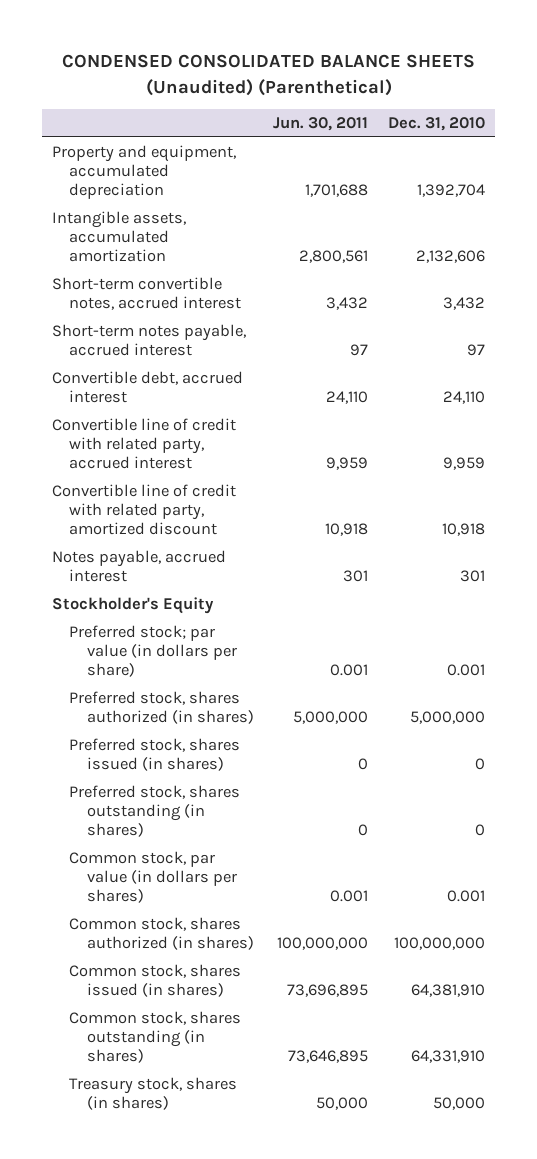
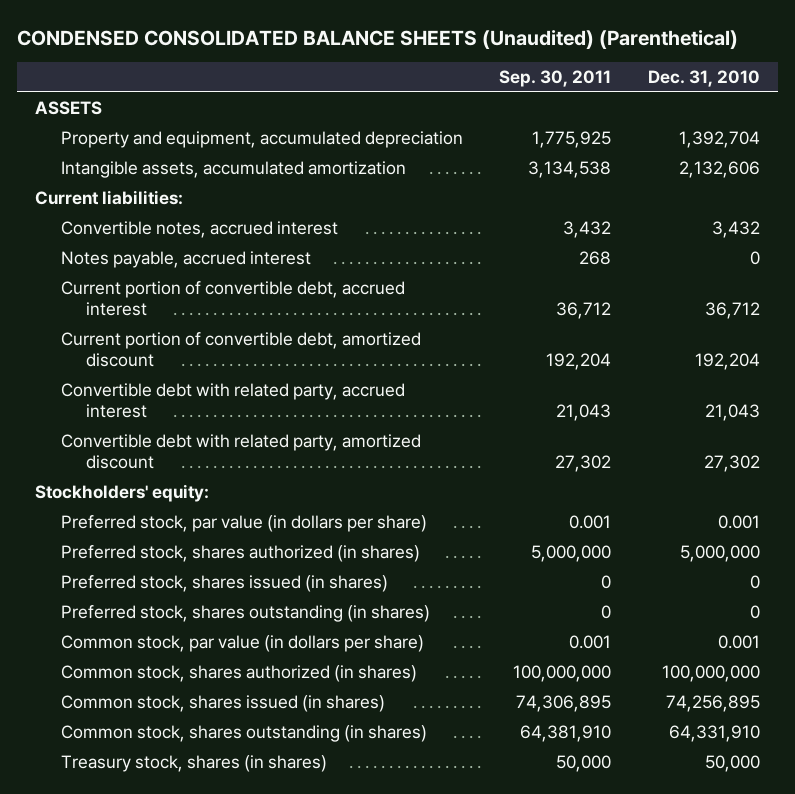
- | Jun. 30, 2011 | Dec. 31, 2010
+ | Sep. 30, 2011 | Dec. 31, 2010
+ ASSETS
- Short-term convertible notes, accrued interest | 3,432 | 3,432
- Short-term notes payable, accrued interest | 97 | 97
- Convertible debt, accrued interest | 24,110 | 24,110
- Convertible line of credit with related party, accrued interest | 9,959 | 9,959
- Convertible line of credit with related party, amortized discount | 10,918 | 10,918
- Notes payable, accrued interest | 301 | 301
- Stockholder's Equity
- Preferred stock; par value (in dollars per share) | 0.001 | 0.001
+ Current liabilities:
+ Convertible notes, accrued interest | 3,432 | 3,432
+ Notes payable, accrued interest | 268 | 0
+ Current portion of convertible debt, accrued interest | 36,712 | 36,712
+ Current portion of convertible debt, amortized discount | 192,204 | 192,204
+ Convertible debt with related party, accrued interest | 21,043 | 21,043
+ Convertible debt with related party, amortized discount | 27,302 | 27,302
+ Stockholders' equity:
+ Preferred stock, par value (in dollars per share) | 0.001 | 0.001
- Common stock, par value (in dollars per shares) | 0.001 | 0.001
+ Common stock, par value (in dollars per share) | 0.001 | 0.001
- Common stock, shares issued (in shares) | 73,696,895 | 64,381,910
+ Common stock, shares issued (in shares) | 74,306,895 | 74,256,895

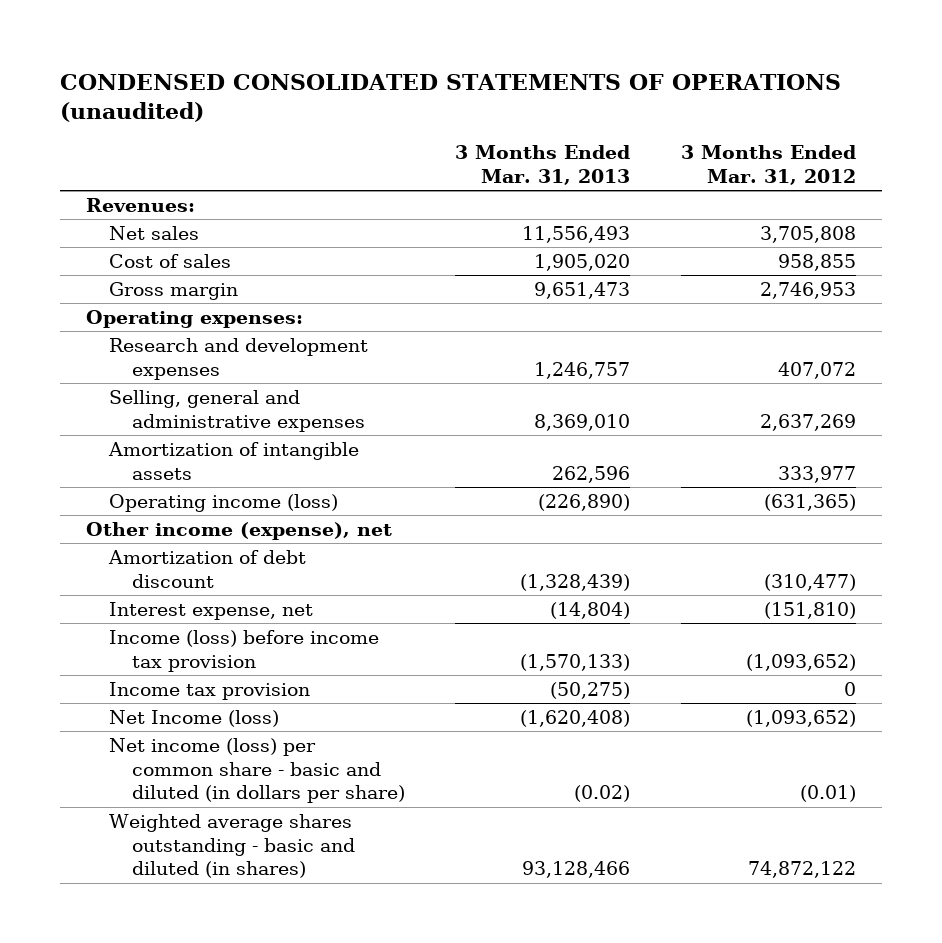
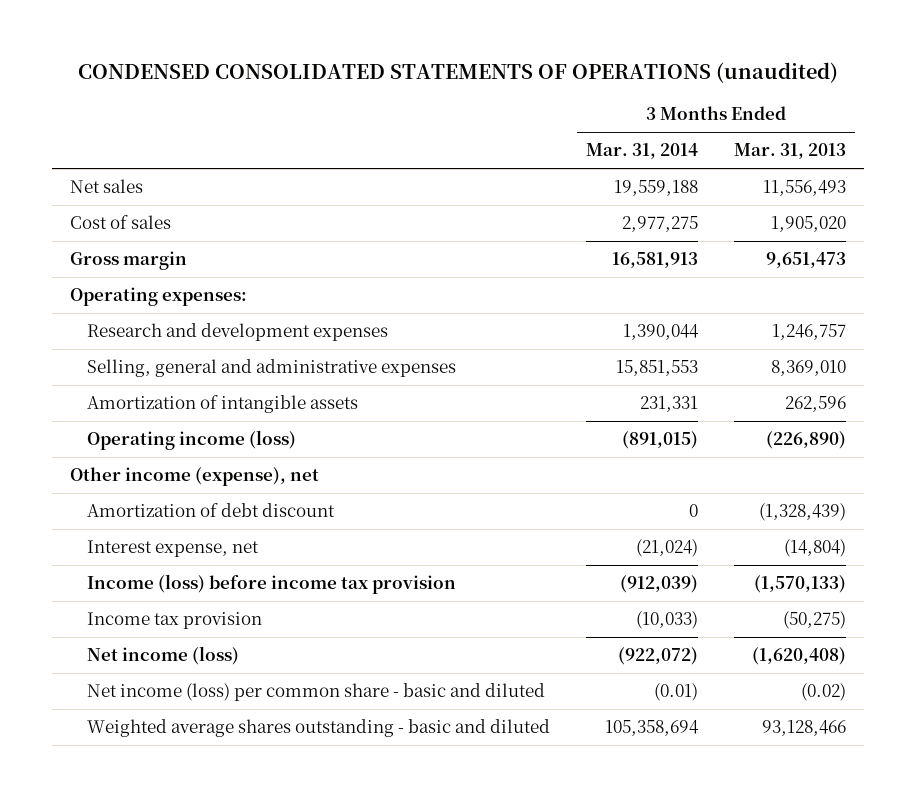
- | 3 Months Ended Mar. 31, 2013 | 3 Months Ended Mar. 31, 2012
+ | 3 Months Ended Mar. 31, 2014 | 3 Months Ended Mar. 31, 2013
- Revenues:
- Net Income (loss) | (1,620,408) | (1,093,652)
- Net income (loss) per common share - basic and diluted (in dollars per share) | (0.02) | (0.01)
- Weighted average shares outstanding - basic and diluted (in shares) | 93,128,466 | 74,872,122
+ Net income (loss) | (922,072) | (1,620,408)
+ Net income (loss) per common share - basic and diluted | (0.01) | (0.02)
+ Weighted average shares outstanding - basic and diluted | 105,358,694 | 93,128,466

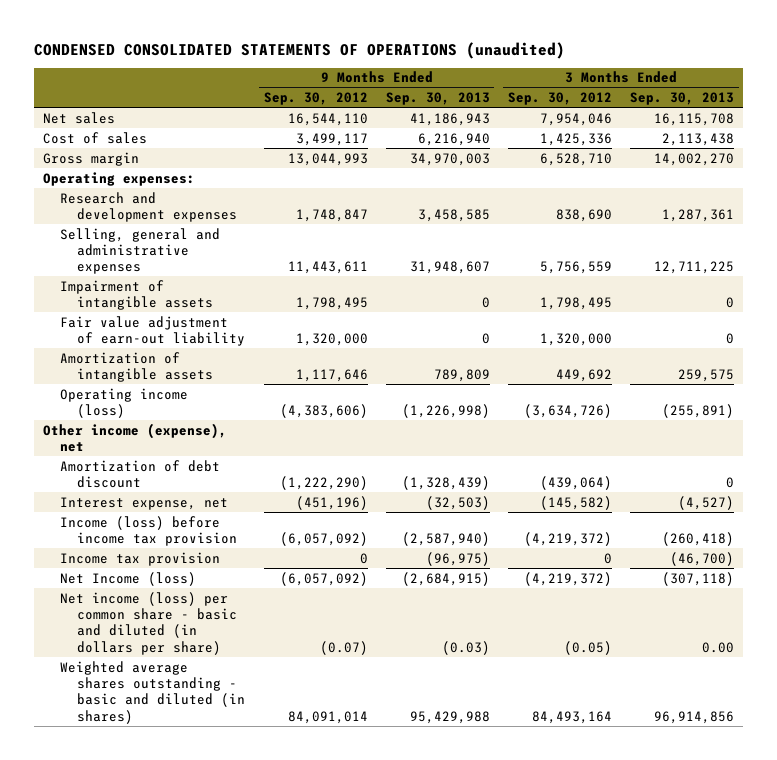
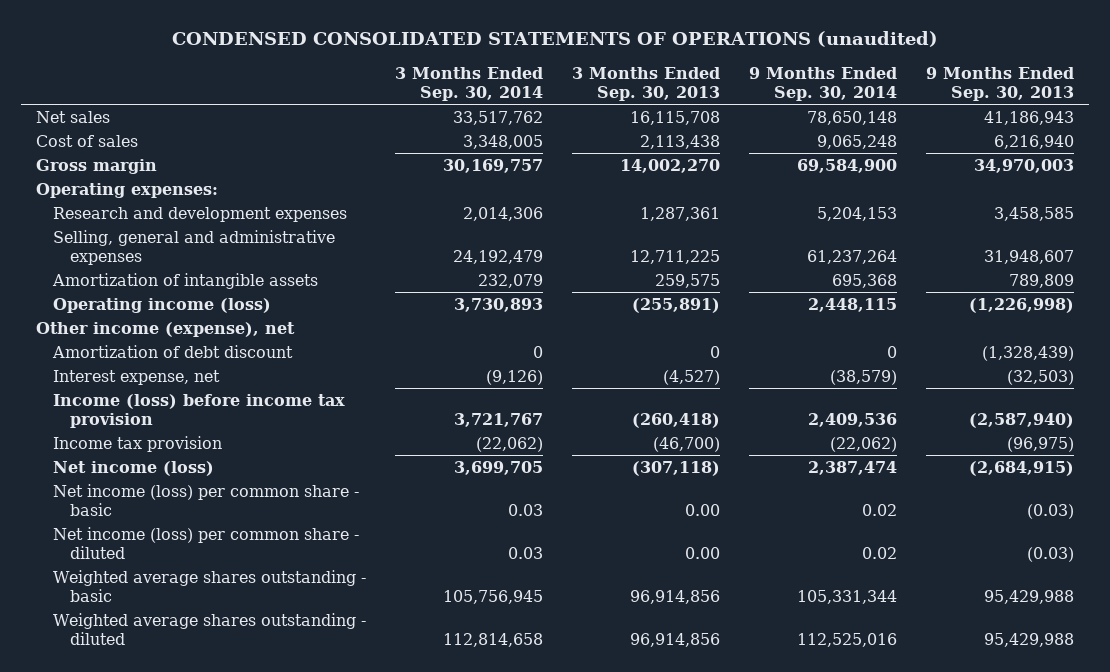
- | 9 Months Ended Sep. 30, 2012 | 9 Months Ended Sep. 30, 2013 | 3 Months Ended Sep. 30, 2012 | 3 Months Ended Sep. 30, 2013
+ | 3 Months Ended Sep. 30, 2014 | 3 Months Ended Sep. 30, 2013 | 9 Months Ended Sep. 30, 2014 | 9 Months Ended Sep. 30, 2013
- Impairment of intangible assets | 1,798,495 | 0 | 1,798,495 | 0
- Fair value adjustment of earn-out liability | 1,320,000 | 0 | 1,320,000 | 0
- Net Income (loss) | (6,057,092) | (2,684,915) | (4,219,372) | (307,118)
- Net income (loss) per common share - basic and diluted (in dollars per share) | (0.07) | (0.03) | (0.05) | 0.00
- Weighted average shares outstanding - basic and diluted (in shares) | 84,091,014 | 95,429,988 | 84,493,164 | 96,914,856
+ Net income (loss) | 3,699,705 | (307,118) | 2,387,474 | (2,684,915)
+ Net income (loss) per common share - basic | 0.03 | 0.00 | 0.02 | (0.03)
+ Net income (loss) per common share - diluted | 0.03 | 0.00 | 0.02 | (0.03)
+ Weighted average shares outstanding - basic | 105,756,945 | 96,914,856 | 105,331,344 | 95,429,988
+ Weighted average shares outstanding - diluted | 112,814,658 | 96,914,856 | 112,525,016 | 95,429,988

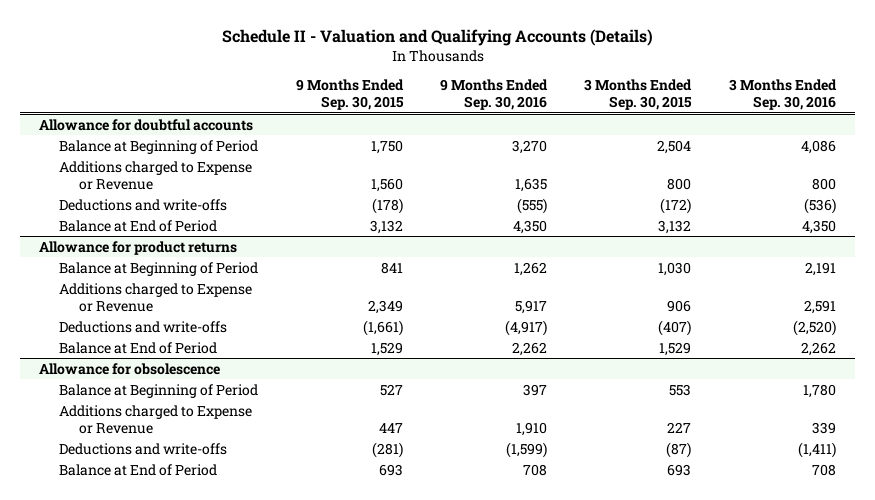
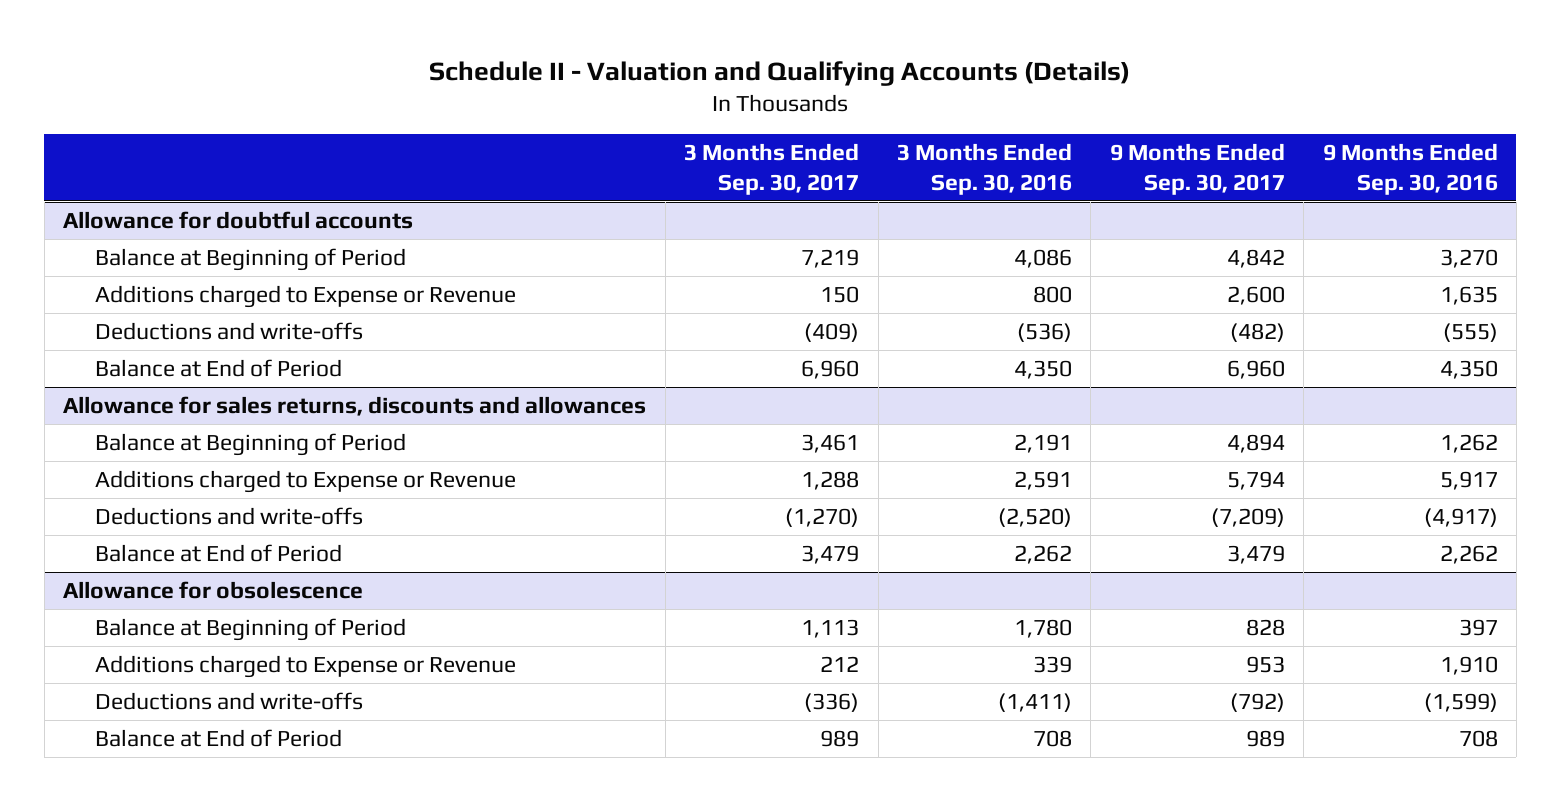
- | 9 Months Ended Sep. 30, 2015 | 9 Months Ended Sep. 30, 2016 | 3 Months Ended Sep. 30, 2015 | 3 Months Ended Sep. 30, 2016
+ | 3 Months Ended Sep. 30, 2017 | 3 Months Ended Sep. 30, 2016 | 9 Months Ended Sep. 30, 2017 | 9 Months Ended Sep. 30, 2016
- Allowance for product returns
+ Allowance for sales returns, discounts and allowances

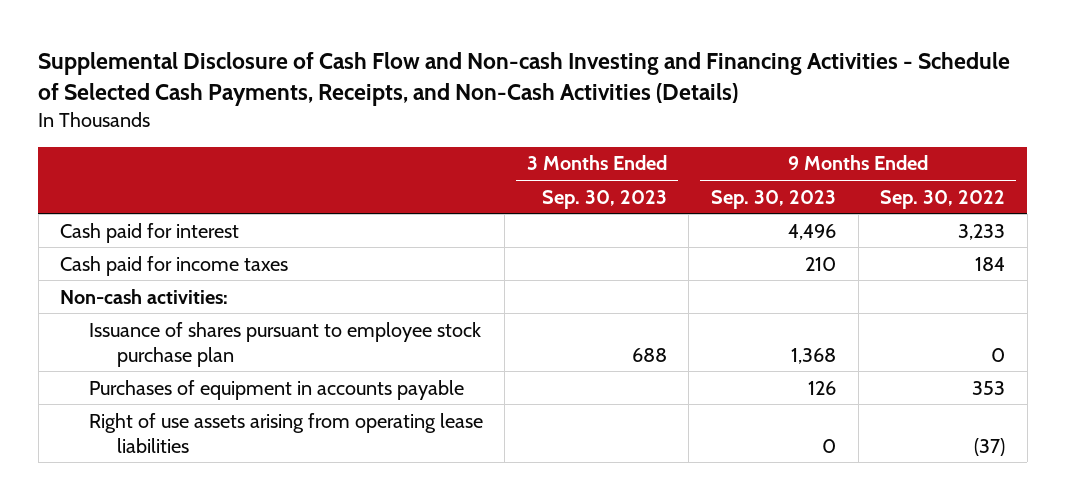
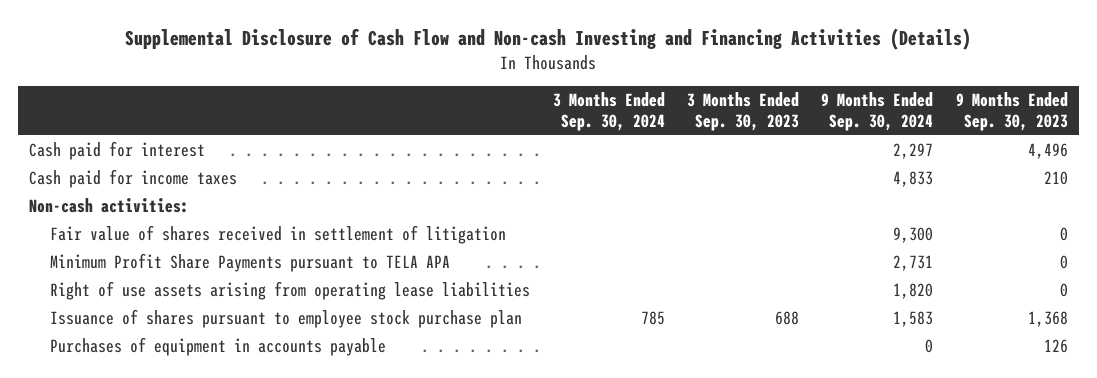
- Supplemental Disclosure of Cash Flow and Non-cash Investing and Financing Activities - Schedule of Selected Cash Payments, Receipts, and Non-Cash Activities (Details)
+ Supplemental Disclosure of Cash Flow and Non-cash Investing and Financing Activities (Details)
- | 3 Months Ended Sep. 30, 2023 | 9 Months Ended Sep. 30, 2023 | 9 Months Ended Sep. 30, 2022
+ | 3 Months Ended Sep. 30, 2024 | 3 Months Ended Sep. 30, 2023 | 9 Months Ended Sep. 30, 2024 | 9 Months Ended Sep. 30, 2023
+ Fair value of shares received in settlement of litigation | | | 9,300 | 0
+ Minimum Profit Share Payments pursuant to TELA APA | | | 2,731 | 0
moved up: Right of use assets arising from operating lease liabilities | | | 1,820 | 0

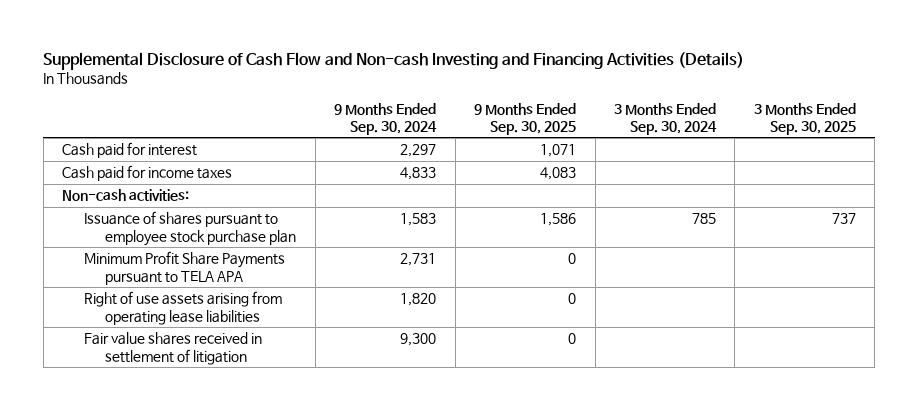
- | 3 Months Ended Sep. 30, 2024 | 3 Months Ended Sep. 30, 2023 | 9 Months Ended Sep. 30, 2024 | 9 Months Ended Sep. 30, 2023
+ | 9 Months Ended Sep. 30, 2024 | 9 Months Ended Sep. 30, 2025 | 3 Months Ended Sep. 30, 2024 | 3 Months Ended Sep. 30, 2025
- Fair value of shares received in settlement of litigation | | | 9,300 | 0
moved up: Issuance of shares pursuant to employee stock purchase plan | 1,583 | 1,586 | 785 | 737
- Purchases of equipment in accounts payable | | | 0 | 126
+ Fair value shares received in settlement of litigation | 9,300 | 0 | |

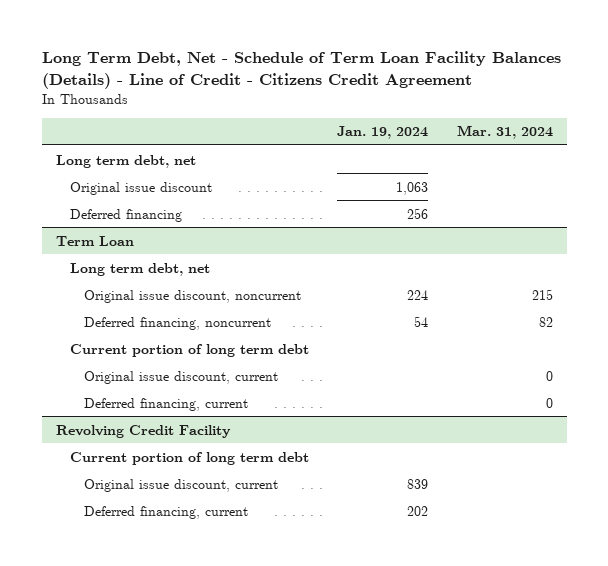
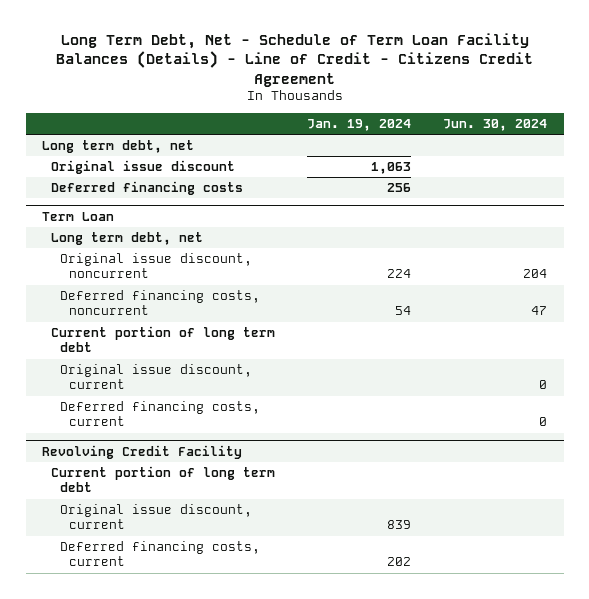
- | Jan. 19, 2024 | Mar. 31, 2024
+ | Jan. 19, 2024 | Jun. 30, 2024
- Deferred financing | 256 |
+ Deferred financing costs | 256 |
@ Term Loan
- Deferred financing, noncurrent | 54 | 82
+ Deferred financing costs, noncurrent | 54 | 47
- Deferred financing, current | | 0
+ Deferred financing costs, current | | 0
@ Revolving Credit Facility
- Deferred financing, current | 202 |
+ Deferred financing costs, current | 202 |

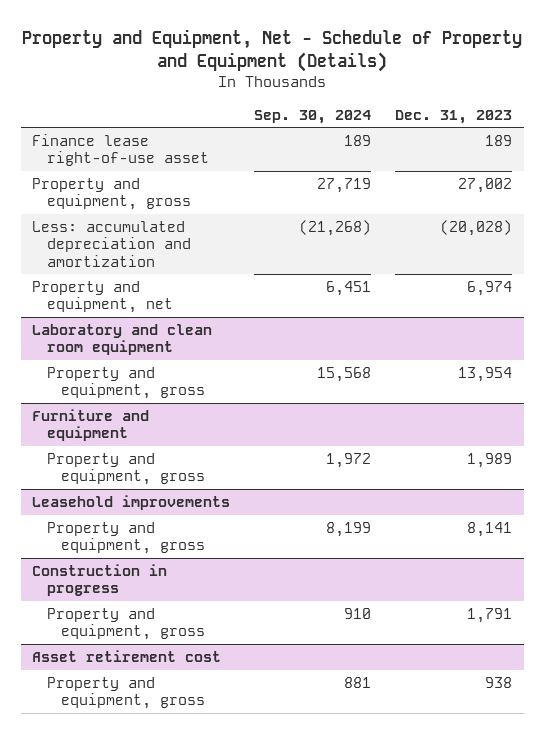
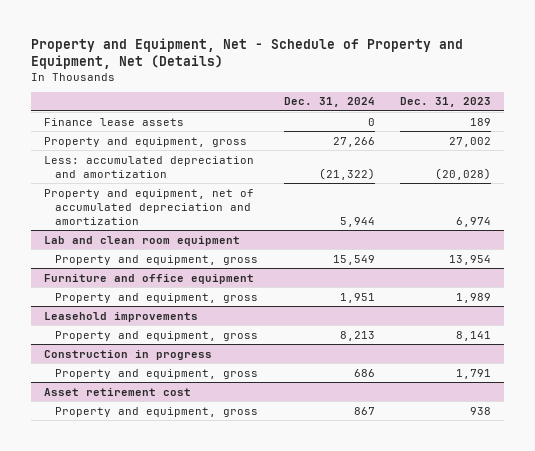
- Property and Equipment, Net - Schedule of Property and Equipment (Details)
+ Property and Equipment, Net - Schedule of Property and Equipment, Net (Details)
- | Sep. 30, 2024 | Dec. 31, 2023
+ | Dec. 31, 2024 | Dec. 31, 2023
- Finance lease right-of-use asset | 189 | 189
+ Finance lease assets | 0 | 189
- Property and equipment, net | 6,451 | 6,974
- Laboratory and clean room equipment
+ Property and equipment, net of accumulated depreciation and amortization | 5,944 | 6,974
+ Lab and clean room equipment
- Furniture and equipment
+ Furniture and office equipment

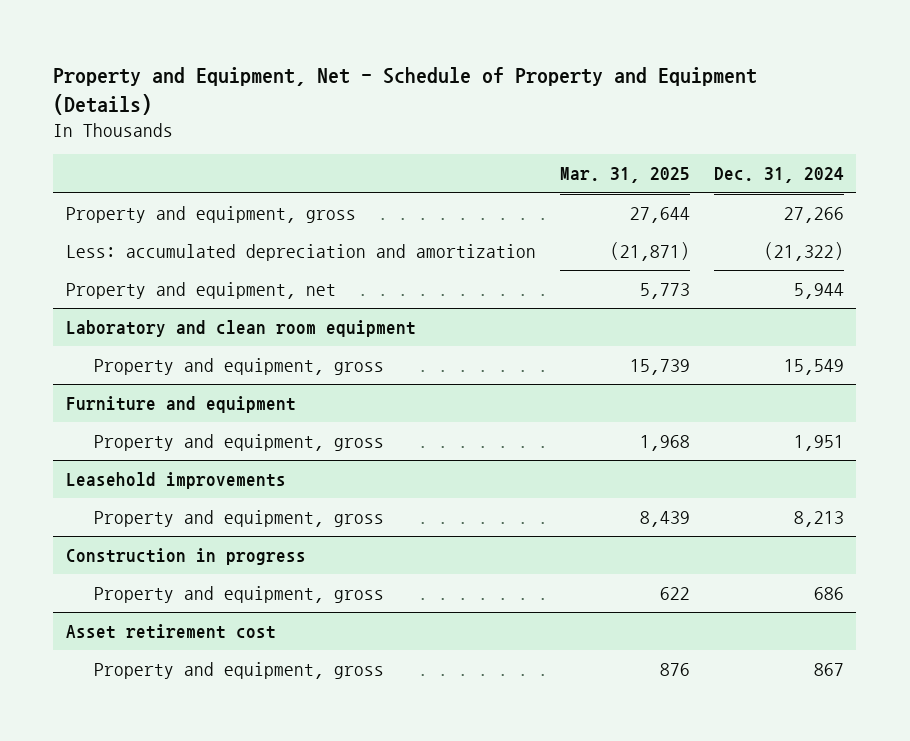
- Property and Equipment, Net - Schedule of Property and Equipment, Net (Details)
+ Property and Equipment, Net - Schedule of Property and Equipment (Details)
- | Dec. 31, 2024 | Dec. 31, 2023
+ | Mar. 31, 2025 | Dec. 31, 2024
- Finance lease assets | 0 | 189
- Property and equipment, net of accumulated depreciation and amortization | 5,944 | 6,974
- Lab and clean room equipment
+ Property and equipment, net | 5,773 | 5,944
+ Laboratory and clean room equipment
- Furniture and office equipment
+ Furniture and equipment

